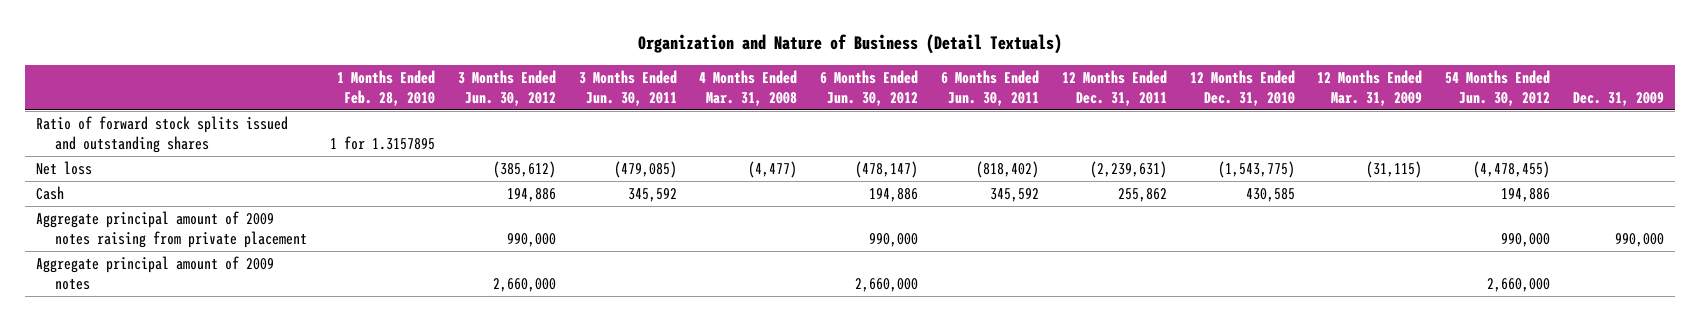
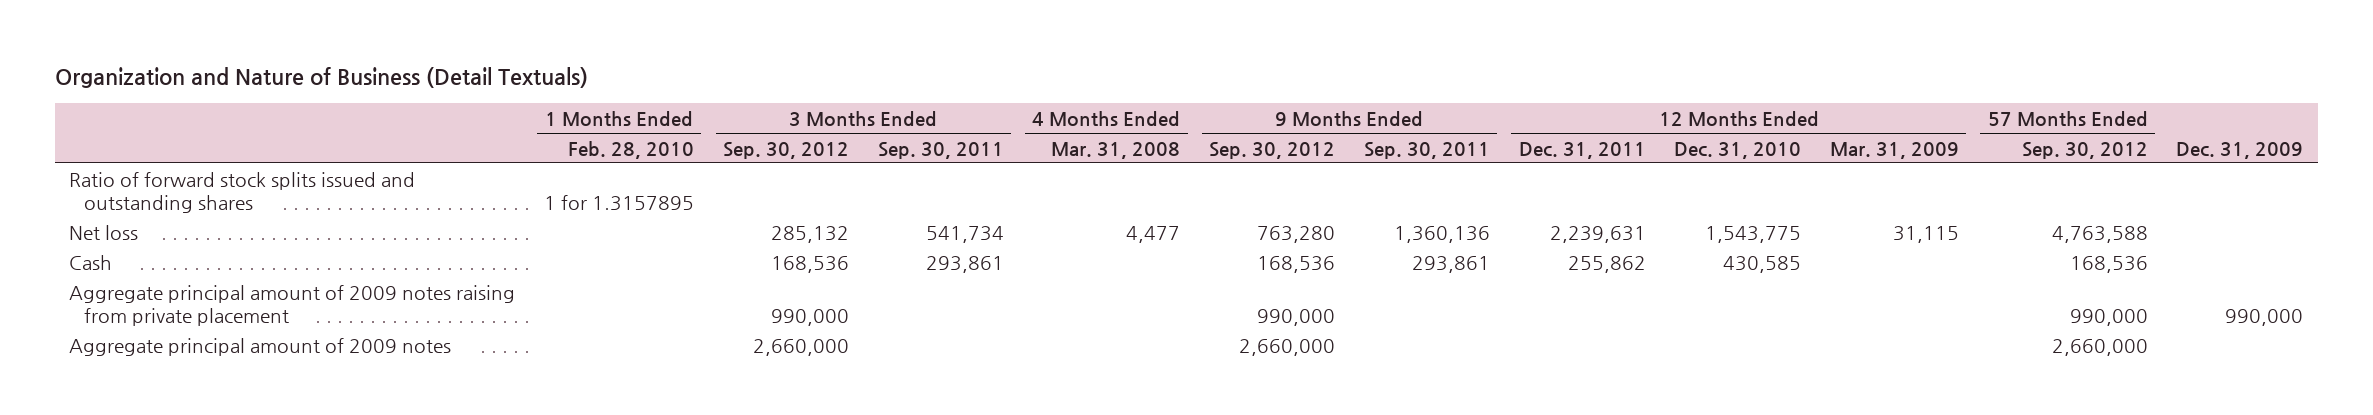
- | 1 Months Ended Feb. 28, 2010 | 3 Months Ended Jun. 30, 2012 | 3 Months Ended Jun. 30, 2011 | 4 Months Ended Mar. 31, 2008 | 6 Months Ended Jun. 30, 2012 | 6 Months Ended Jun. 30, 2011 | 12 Months Ended Dec. 31, 2011 | 12 Months Ended Dec. 31, 2010 | 12 Months Ended Mar. 31, 2009 | 54 Months Ended Jun. 30, 2012 | Dec. 31, 2009
+ | 1 Months Ended Feb. 28, 2010 | 3 Months Ended Sep. 30, 2012 | 3 Months Ended Sep. 30, 2011 | 4 Months Ended Mar. 31, 2008 | 9 Months Ended Sep. 30, 2012 | 9 Months Ended Sep. 30, 2011 | 12 Months Ended Dec. 31, 2011 | 12 Months Ended Dec. 31, 2010 | 12 Months Ended Mar. 31, 2009 | 57 Months Ended Sep. 30, 2012 | Dec. 31, 2009
- Net loss | | (385,612) | (479,085) | (4,477) | (478,147) | (818,402) | (2,239,631) | (1,543,775) | (31,115) | (4,478,455) |
+ Net loss | | 285,132 | 541,734 | 4,477 | 763,280 | 1,360,136 | 2,239,631 | 1,543,775 | 31,115 | 4,763,588 |

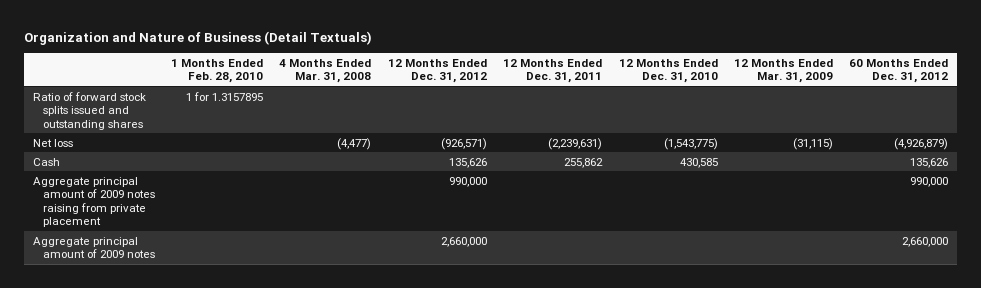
- | 1 Months Ended Feb. 28, 2010 | 3 Months Ended Sep. 30, 2012 | 3 Months Ended Sep. 30, 2011 | 4 Months Ended Mar. 31, 2008 | 9 Months Ended Sep. 30, 2012 | 9 Months Ended Sep. 30, 2011 | 12 Months Ended Dec. 31, 2011 | 12 Months Ended Dec. 31, 2010 | 12 Months Ended Mar. 31, 2009 | 57 Months Ended Sep. 30, 2012 | Dec. 31, 2009
+ | 1 Months Ended Feb. 28, 2010 | 4 Months Ended Mar. 31, 2008 | 12 Months Ended Dec. 31, 2012 | 12 Months Ended Dec. 31, 2011 | 12 Months Ended Dec. 31, 2010 | 12 Months Ended Mar. 31, 2009 | 60 Months Ended Dec. 31, 2012
- Net loss | | 285,132 | 541,734 | 4,477 | 763,280 | 1,360,136 | 2,239,631 | 1,543,775 | 31,115 | 4,763,588 |
+ Net loss | | (4,477) | (926,571) | (2,239,631) | (1,543,775) | (31,115) | (4,926,879)

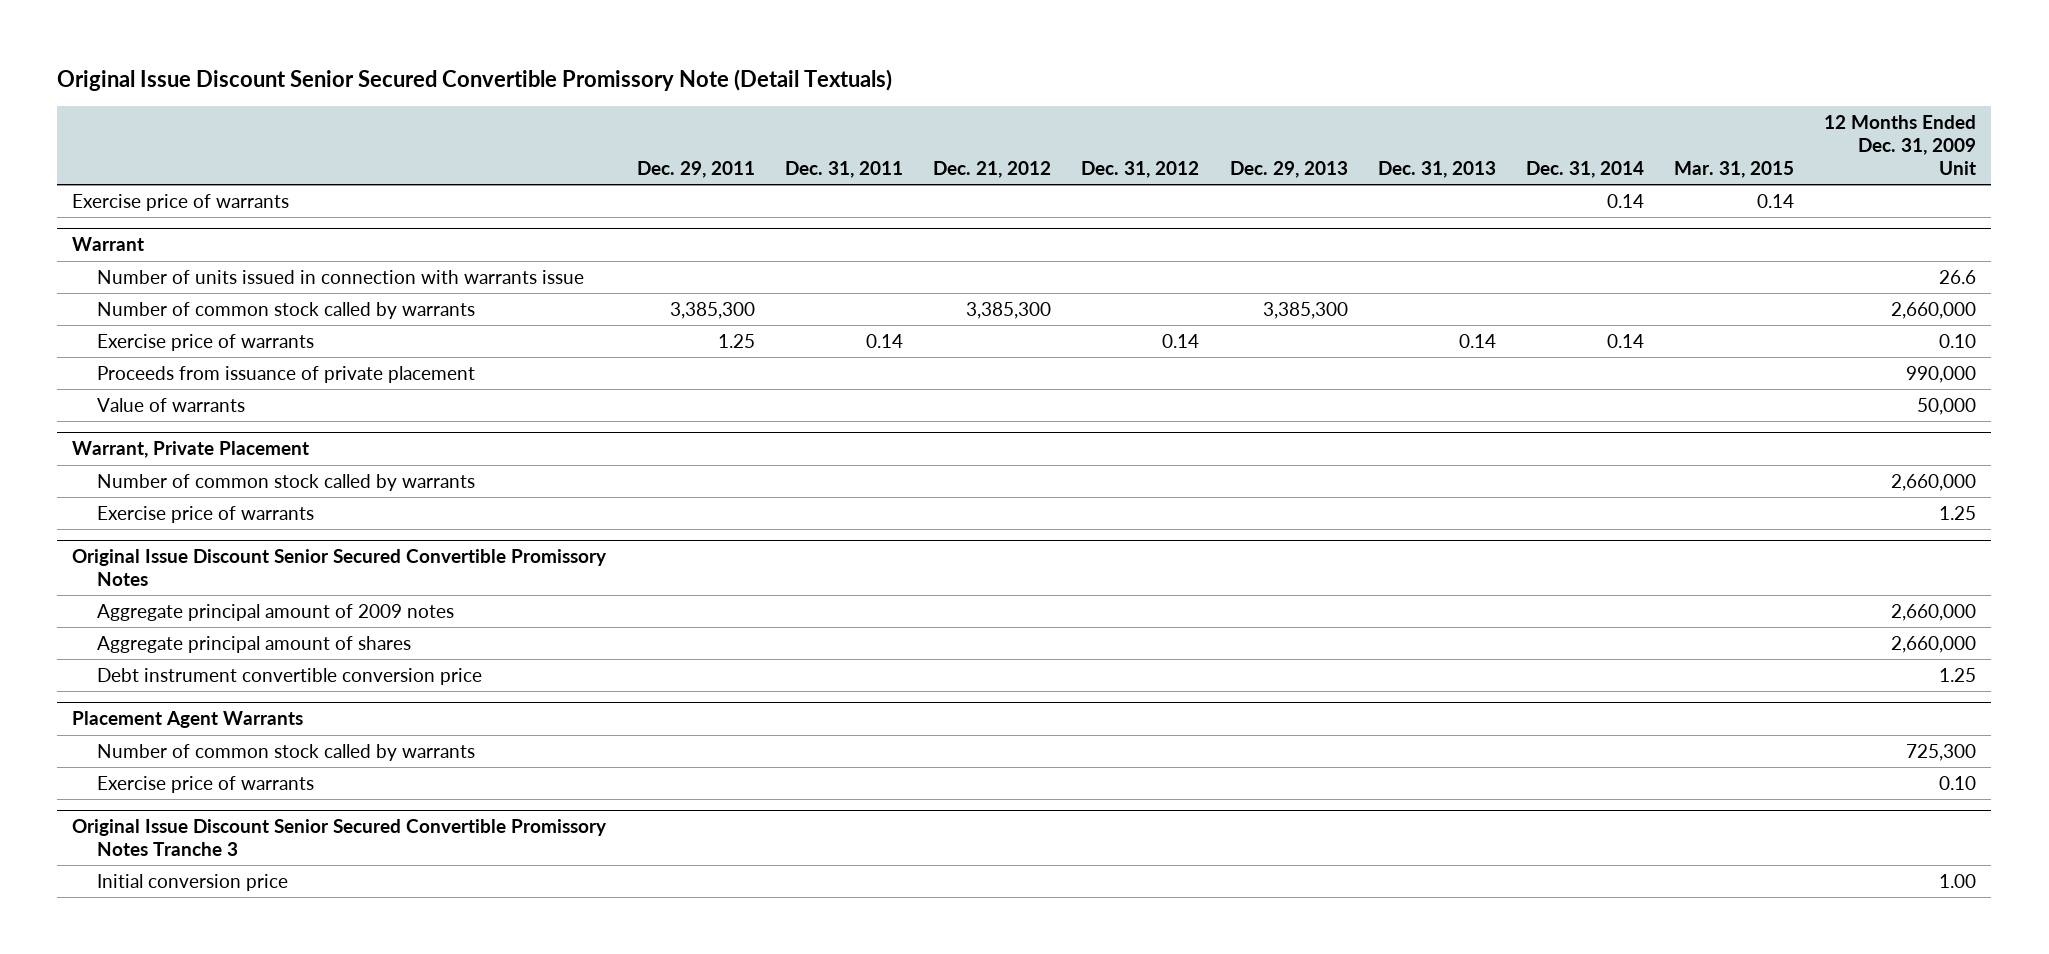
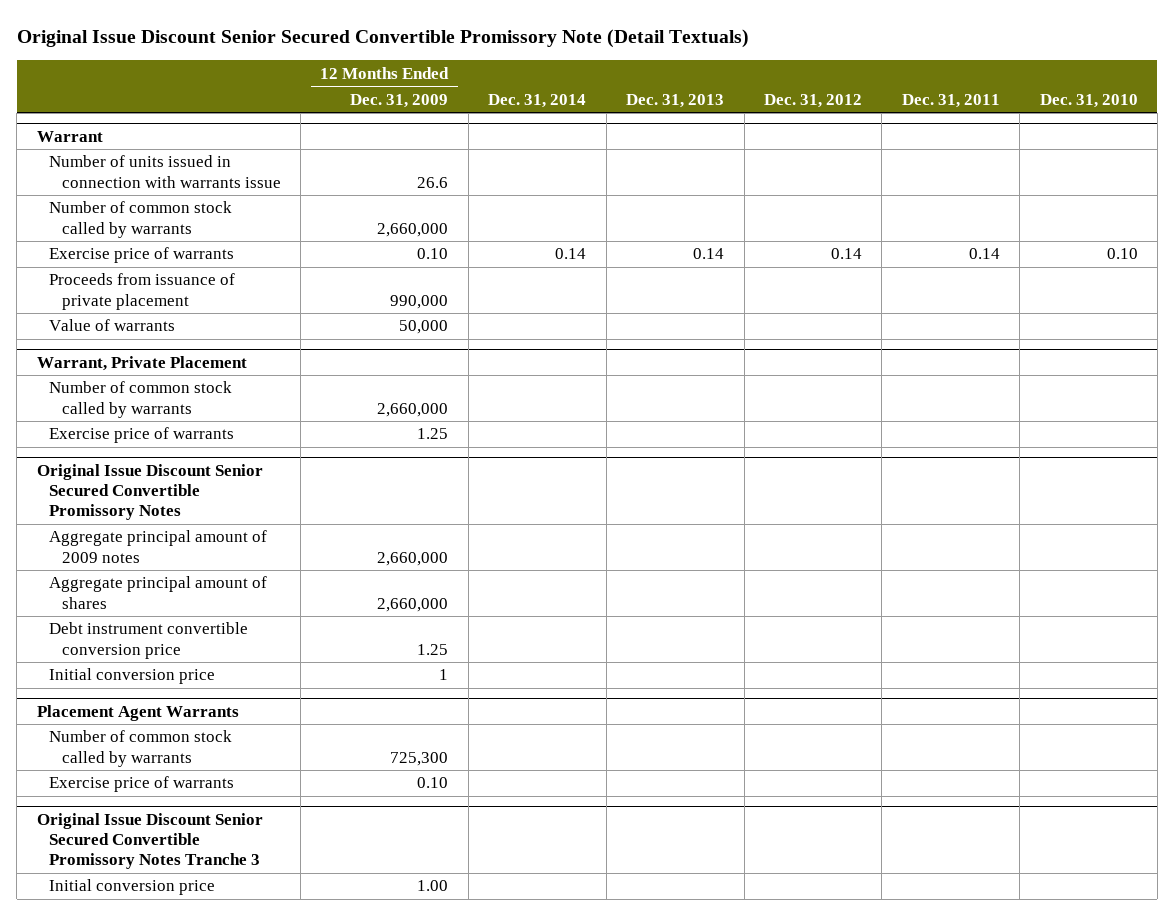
- | Dec. 29, 2011 | Dec. 31, 2011 | Dec. 21, 2012 | Dec. 31, 2012 | Dec. 29, 2013 | Dec. 31, 2013 | Dec. 31, 2014 | Mar. 31, 2015 | 12 Months Ended Dec. 31, 2009 Unit
+ | 12 Months Ended Dec. 31, 2009 | Dec. 31, 2014 | Dec. 31, 2013 | Dec. 31, 2012 | Dec. 31, 2011 | Dec. 31, 2010
- Exercise price of warrants | | | | | | | 0.14 | 0.14 |
@ Original Issue Discount Senior Secured Convertible Promissory Notes
+ Initial conversion price | 1 | | | | |

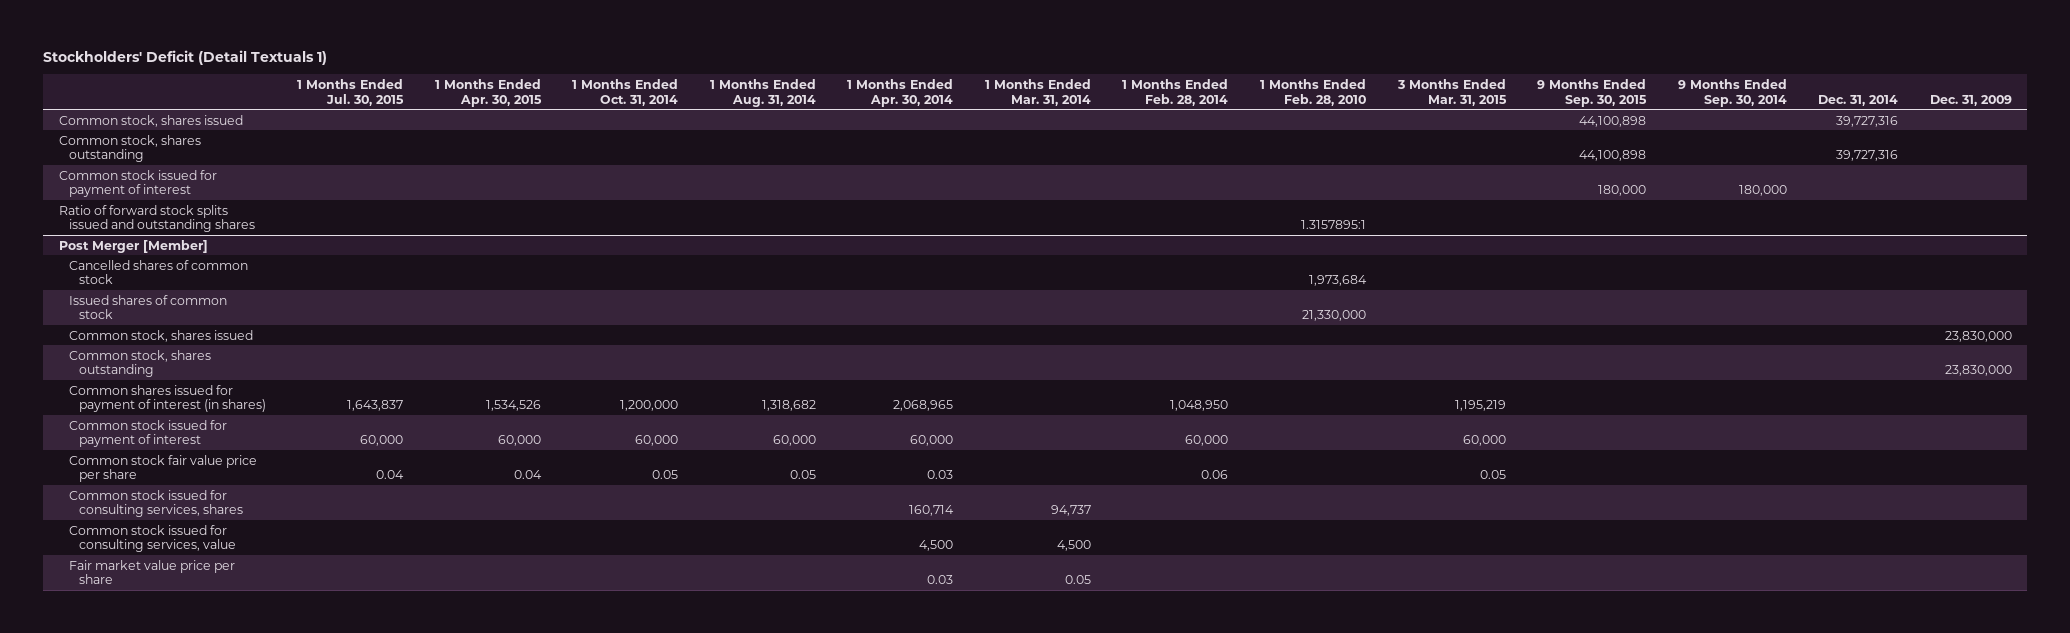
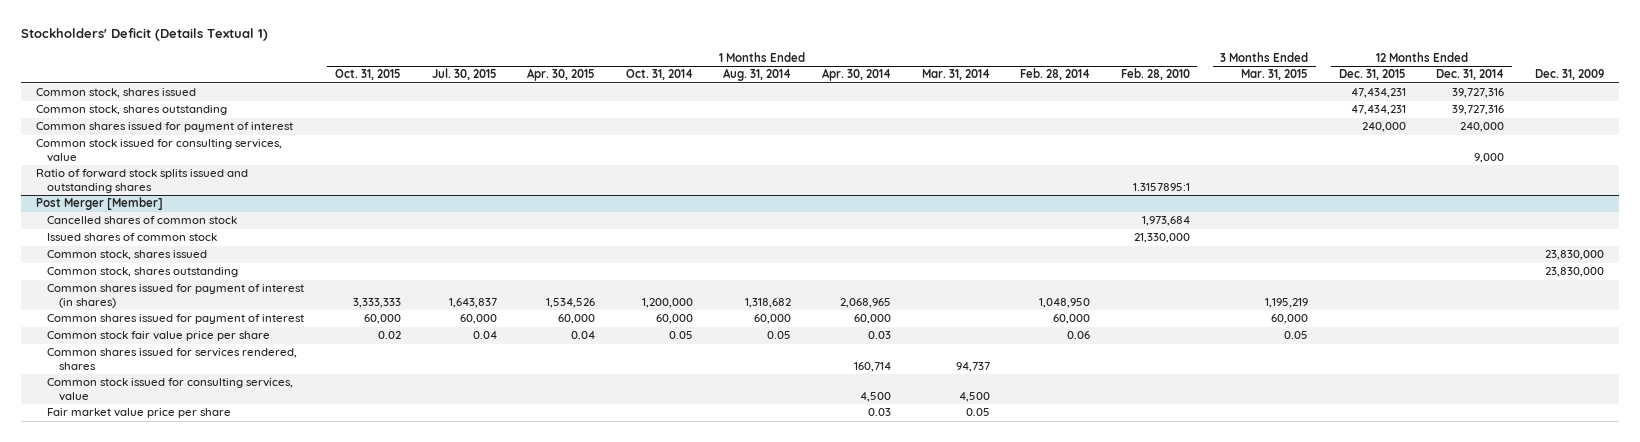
- Stockholders' Deficit (Detail Textuals 1)
+ Stockholders' Deficit (Details Textual 1)
- | 1 Months Ended Jul. 30, 2015 | 1 Months Ended Apr. 30, 2015 | 1 Months Ended Oct. 31, 2014 | 1 Months Ended Aug. 31, 2014 | 1 Months Ended Apr. 30, 2014 | 1 Months Ended Mar. 31, 2014 | 1 Months Ended Feb. 28, 2014 | 1 Months Ended Feb. 28, 2010 | 3 Months Ended Mar. 31, 2015 | 9 Months Ended Sep. 30, 2015 | 9 Months Ended Sep. 30, 2014 | Dec. 31, 2014 | Dec. 31, 2009
+ | 1 Months Ended Oct. 31, 2015 | 1 Months Ended Jul. 30, 2015 | 1 Months Ended Apr. 30, 2015 | 1 Months Ended Oct. 31, 2014 | 1 Months Ended Aug. 31, 2014 | 1 Months Ended Apr. 30, 2014 | 1 Months Ended Mar. 31, 2014 | 1 Months Ended Feb. 28, 2014 | 1 Months Ended Feb. 28, 2010 | 3 Months Ended Mar. 31, 2015 | 12 Months Ended Dec. 31, 2015 | 12 Months Ended Dec. 31, 2014 | Dec. 31, 2009
- Common stock issued for payment of interest | | | | | | | | | | 180,000 | 180,000 | |
+ Common shares issued for payment of interest | | | | | | | | | | | 240,000 | 240,000 |
+ Common stock issued for consulting services, value | | | | | | | | | | | | 9,000 |
@ Post Merger [Member]
- Common stock issued for payment of interest | 60,000 | 60,000 | 60,000 | 60,000 | 60,000 | | 60,000 | | 60,000 | | | |
+ Common shares issued for payment of interest | 60,000 | 60,000 | 60,000 | 60,000 | 60,000 | 60,000 | | 60,000 | | 60,000 | | |
- Common stock issued for consulting services, shares | | | | | 160,714 | 94,737 | | | | | | |
+ Common shares issued for services rendered, shares | | | | | | 160,714 | 94,737 | | | | | |

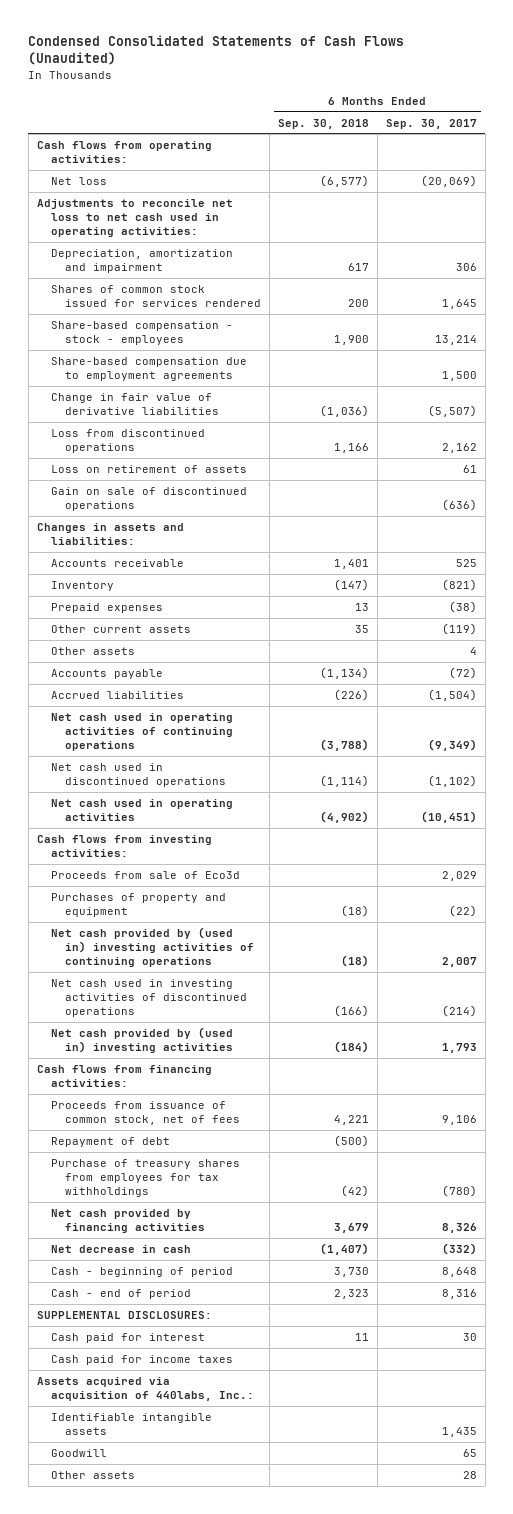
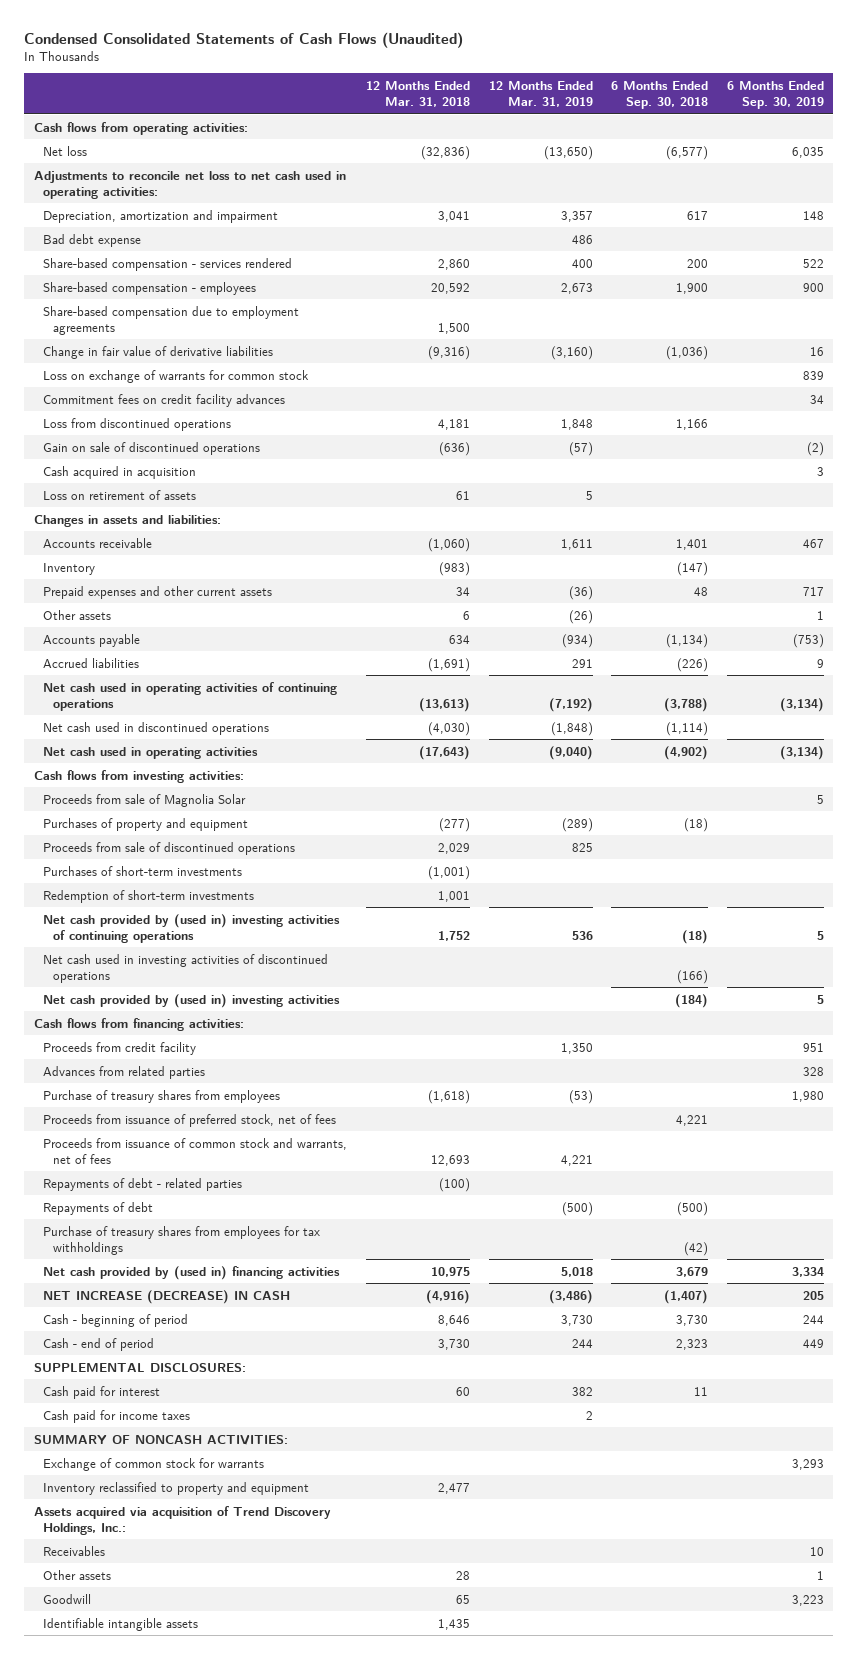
- | 6 Months Ended Sep. 30, 2018 | 6 Months Ended Sep. 30, 2017
+ | 12 Months Ended Mar. 31, 2018 | 12 Months Ended Mar. 31, 2019 | 6 Months Ended Sep. 30, 2018 | 6 Months Ended Sep. 30, 2019
- Shares of common stock issued for services rendered | 200 | 1,645
- Share-based compensation - stock - employees | 1,900 | 13,214
+ Bad debt expense | | 486 | |
+ Share-based compensation - services rendered | 2,860 | 400 | 200 | 522
+ Share-based compensation - employees | 20,592 | 2,673 | 1,900 | 900
+ Loss on exchange of warrants for common stock | | | | 839
+ Commitment fees on credit facility advances | | | | 34
+ Cash acquired in acquisition | | | | 3
moved down: Loss on retirement of assets | 61 | 5 | |
- Prepaid expenses | 13 | (38)
- Other current assets | 35 | (119)
+ Prepaid expenses and other current assets | 34 | (36) | 48 | 717
- Proceeds from sale of Eco3d | | 2,029
+ Proceeds from sale of Magnolia Solar | | | | 5
+ Proceeds from sale of discontinued operations | 2,029 | 825 | |
+ Purchases of short-term investments | (1,001) | | |
+ Redemption of short-term investments | 1,001 | | |
- Proceeds from issuance of common stock, net of fees | 4,221 | 9,106
- Repayment of debt | (500) |
+ Proceeds from credit facility | | 1,350 | | 951
+ Advances from related parties | | | | 328
+ Purchase of treasury shares from employees | (1,618) | (53) | | 1,980
+ Proceeds from issuance of preferred stock, net of fees | | | 4,221 |
+ Proceeds from issuance of common stock and warrants, net of fees | 12,693 | 4,221 | |
+ Repayments of debt - related parties | (100) | | |
+ Repayments of debt | | (500) | (500) |
- Net cash provided by financing activities | 3,679 | 8,326
- Net decrease in cash | (1,407) | (332)
+ Net cash provided by (used in) financing activities | 10,975 | 5,018 | 3,679 | 3,334
+ NET INCREASE (DECREASE) IN CASH | (4,916) | (3,486) | (1,407) | 205
- Assets acquired via acquisition of 440labs, Inc.:
+ SUMMARY OF NONCASH ACTIVITIES:
+ Exchange of common stock for warrants | | | | 3,293
+ Inventory reclassified to property and equipment | 2,477 | | |
+ Assets acquired via acquisition of Trend Discovery Holdings, Inc.:
+ Receivables | | | | 10
moved down: Goodwill | 65 | | | 3,223
moved down: Identifiable intangible assets | 1,435 | | |

